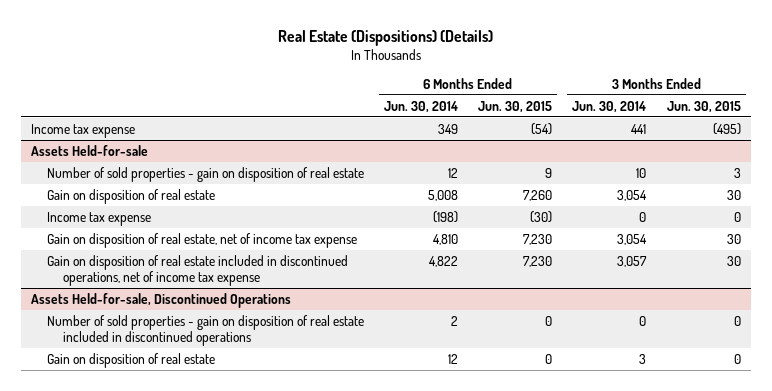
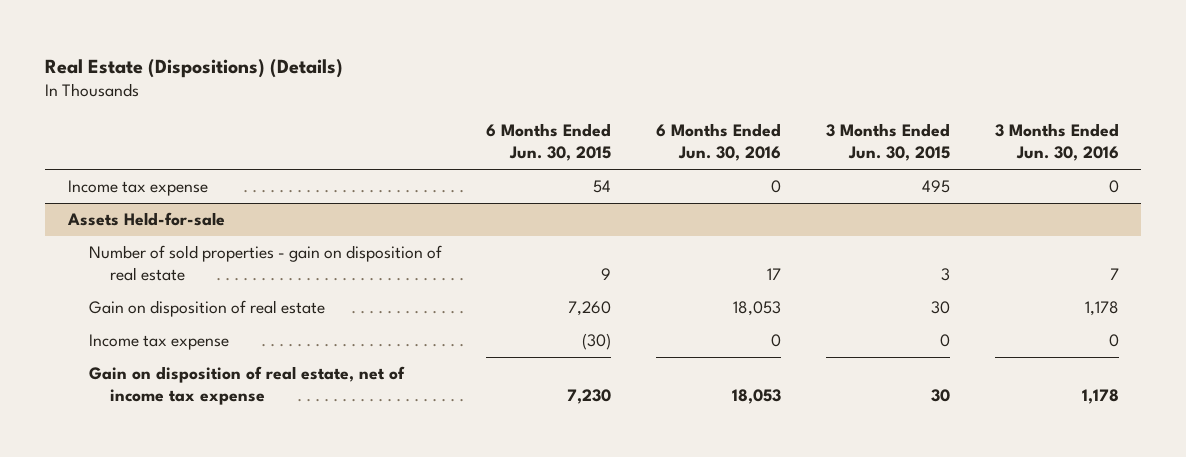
- | 6 Months Ended Jun. 30, 2014 | 6 Months Ended Jun. 30, 2015 | 3 Months Ended Jun. 30, 2014 | 3 Months Ended Jun. 30, 2015
+ | 6 Months Ended Jun. 30, 2015 | 6 Months Ended Jun. 30, 2016 | 3 Months Ended Jun. 30, 2015 | 3 Months Ended Jun. 30, 2016
- Income tax expense | 349 | (54) | 441 | (495)
+ Income tax expense | 54 | 0 | 495 | 0
@ Assets Held-for-sale
- Gain on disposition of real estate included in discontinued operations, net of income tax expense | 4,822 | 7,230 | 3,057 | 30
- Assets Held-for-sale, Discontinued Operations
- Number of sold properties - gain on disposition of real estate included in discontinued operations | 2 | 0 | 0 | 0
- Gain on disposition of real estate | 12 | 0 | 3 | 0

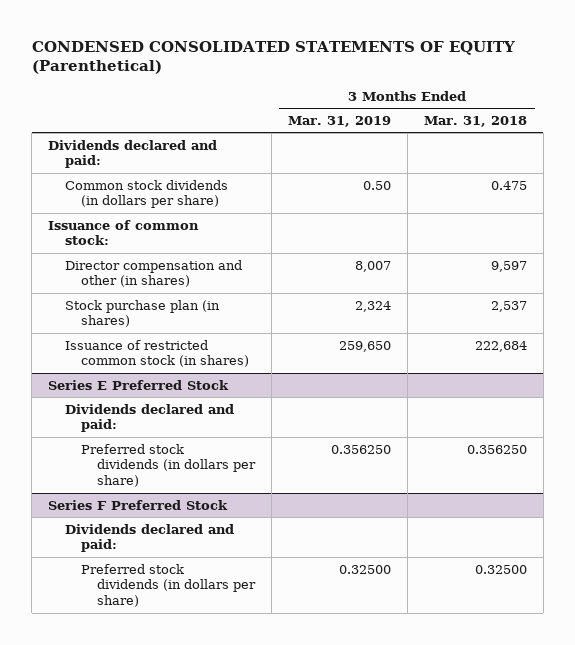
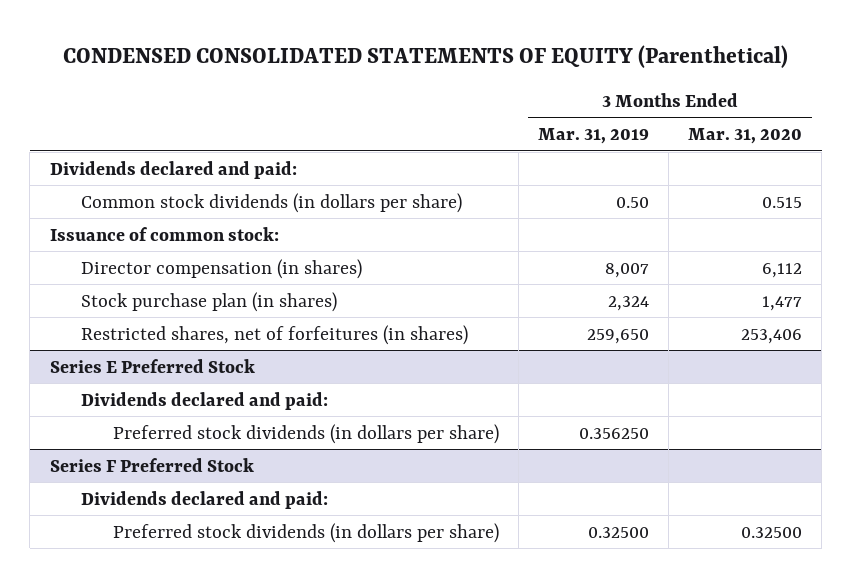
- | 3 Months Ended Mar. 31, 2019 | 3 Months Ended Mar. 31, 2018
+ | 3 Months Ended Mar. 31, 2019 | 3 Months Ended Mar. 31, 2020
- Director compensation and other (in shares) | 8,007 | 9,597
+ Director compensation (in shares) | 8,007 | 6,112
- Issuance of restricted common stock (in shares) | 259,650 | 222,684
+ Restricted shares, net of forfeitures (in shares) | 259,650 | 253,406

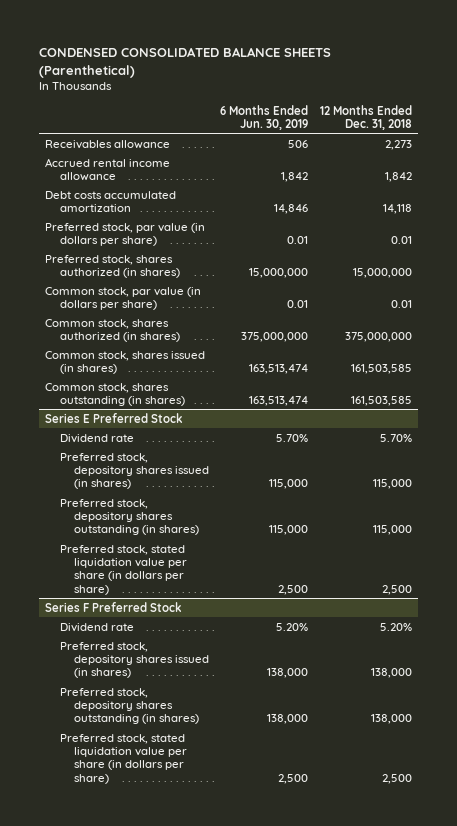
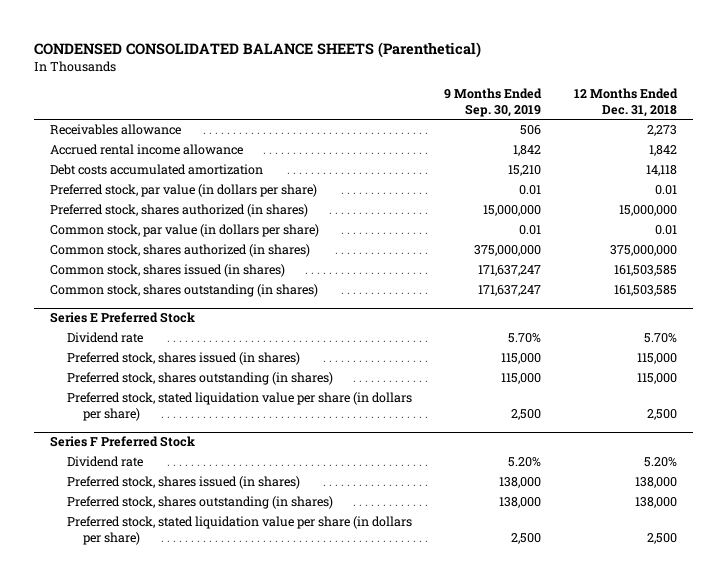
- | 6 Months Ended Jun. 30, 2019 | 12 Months Ended Dec. 31, 2018
+ | 9 Months Ended Sep. 30, 2019 | 12 Months Ended Dec. 31, 2018
@ Series E Preferred Stock
- Preferred stock, depository shares issued (in shares) | 115,000 | 115,000
- Preferred stock, depository shares outstanding (in shares) | 115,000 | 115,000
+ Preferred stock, shares issued (in shares) | 115,000 | 115,000
+ Preferred stock, shares outstanding (in shares) | 115,000 | 115,000
@ Series F Preferred Stock
- Preferred stock, depository shares issued (in shares) | 138,000 | 138,000
- Preferred stock, depository shares outstanding (in shares) | 138,000 | 138,000
+ Preferred stock, shares issued (in shares) | 138,000 | 138,000
+ Preferred stock, shares outstanding (in shares) | 138,000 | 138,000

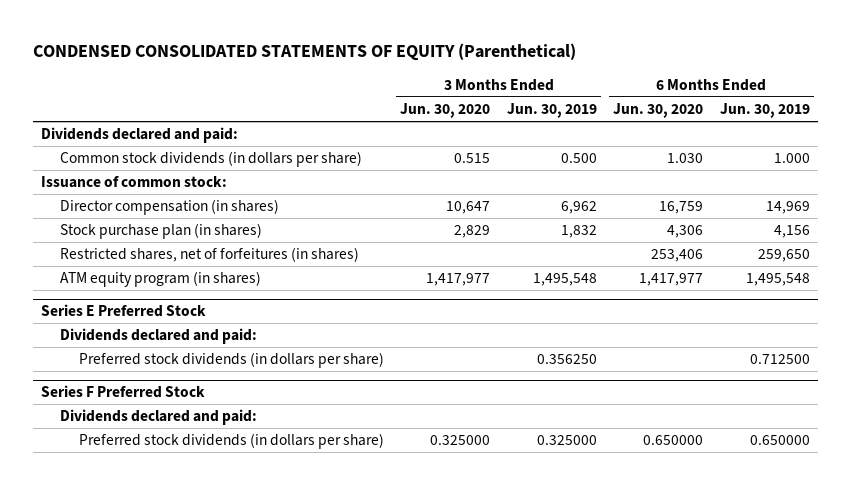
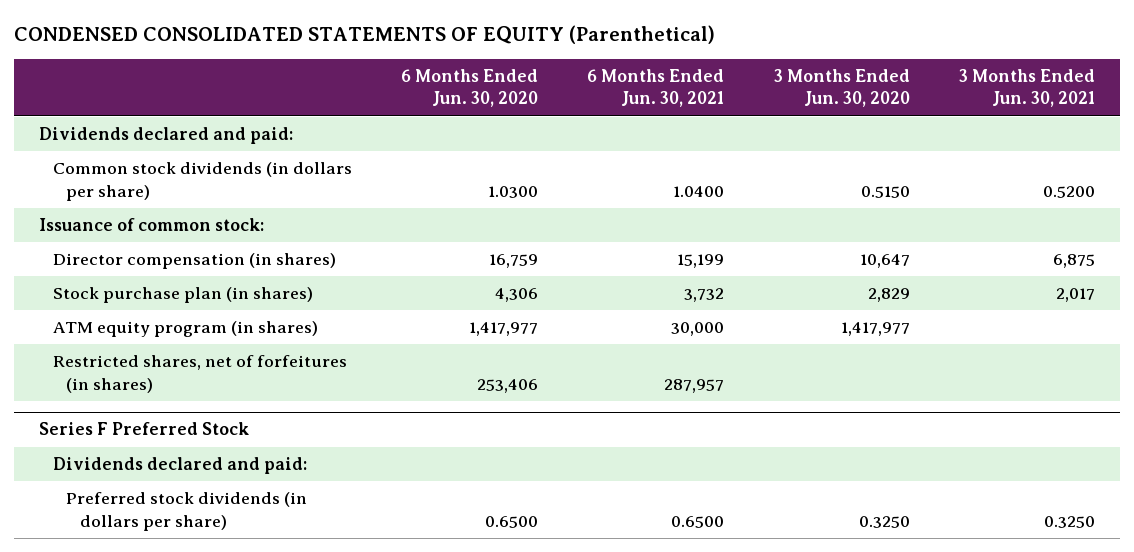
- | 3 Months Ended Jun. 30, 2020 | 3 Months Ended Jun. 30, 2019 | 6 Months Ended Jun. 30, 2020 | 6 Months Ended Jun. 30, 2019
+ | 6 Months Ended Jun. 30, 2020 | 6 Months Ended Jun. 30, 2021 | 3 Months Ended Jun. 30, 2020 | 3 Months Ended Jun. 30, 2021
- Common stock dividends (in dollars per share) | 0.515 | 0.500 | 1.030 | 1.000
+ Common stock dividends (in dollars per share) | 1.0300 | 1.0400 | 0.5150 | 0.5200
- Series E Preferred Stock
- Dividends declared and paid:
- Preferred stock dividends (in dollars per share) | | 0.356250 | | 0.712500
moved down: Restricted shares, net of forfeitures (in shares) | 253,406 | 287,957 | |
@ Series F Preferred Stock
- Preferred stock dividends (in dollars per share) | 0.325000 | 0.325000 | 0.650000 | 0.650000
+ Preferred stock dividends (in dollars per share) | 0.6500 | 0.6500 | 0.3250 | 0.3250

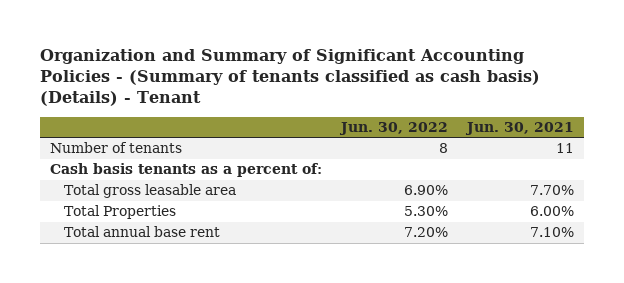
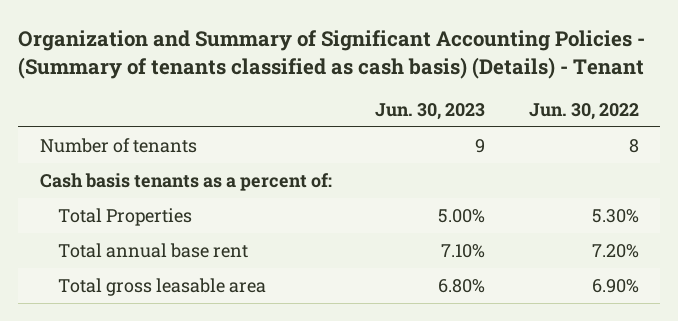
- | Jun. 30, 2022 | Jun. 30, 2021
+ | Jun. 30, 2023 | Jun. 30, 2022
moved down: Total gross leasable area | 6.80% | 6.90%

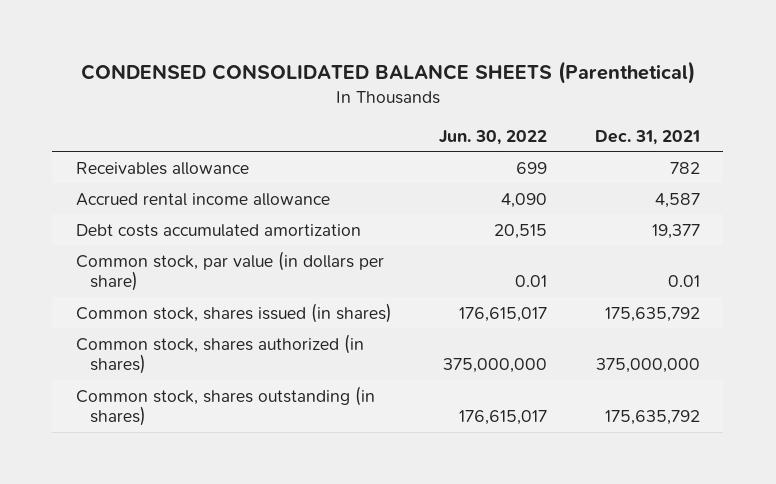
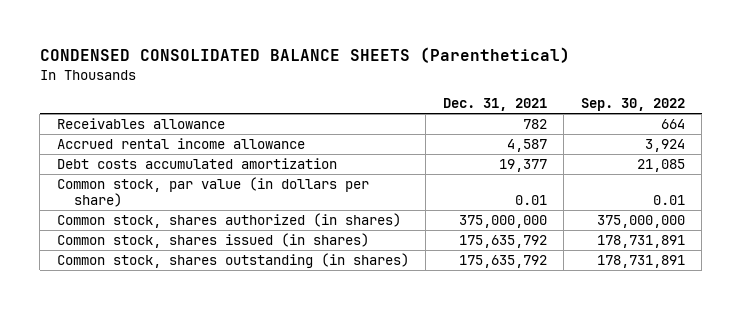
- | Jun. 30, 2022 | Dec. 31, 2021
+ | Dec. 31, 2021 | Sep. 30, 2022
moved down: Common stock, shares issued (in shares) | 175,635,792 | 178,731,891

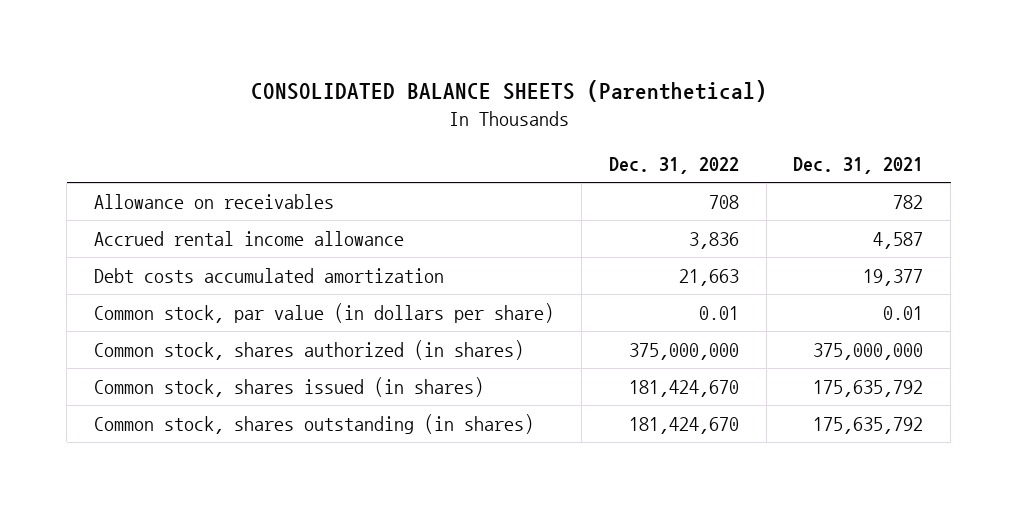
- CONDENSED CONSOLIDATED BALANCE SHEETS (Parenthetical)
+ CONSOLIDATED BALANCE SHEETS (Parenthetical)
- | Dec. 31, 2021 | Sep. 30, 2022
+ | Dec. 31, 2022 | Dec. 31, 2021
- Receivables allowance | 782 | 664
+ Allowance on receivables | 708 | 782

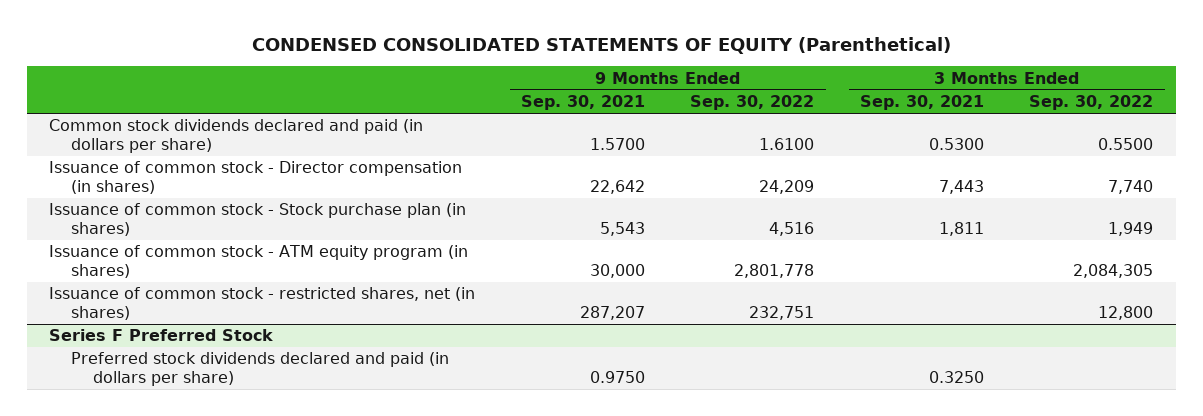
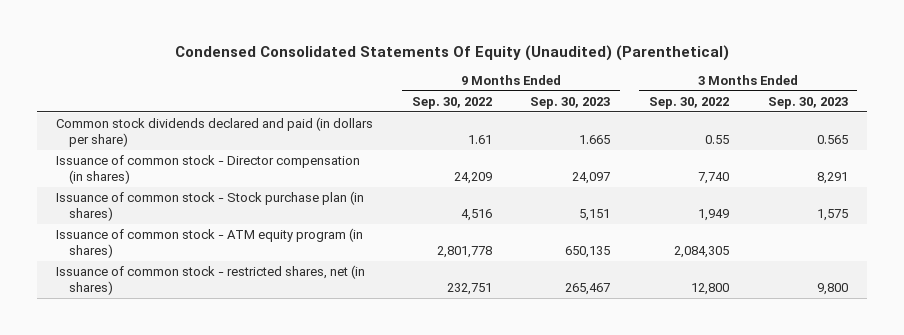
- CONDENSED CONSOLIDATED STATEMENTS OF EQUITY (Parenthetical)
+ Condensed Consolidated Statements Of Equity (Unaudited) (Parenthetical)
- | 9 Months Ended Sep. 30, 2021 | 9 Months Ended Sep. 30, 2022 | 3 Months Ended Sep. 30, 2021 | 3 Months Ended Sep. 30, 2022
+ | 9 Months Ended Sep. 30, 2022 | 9 Months Ended Sep. 30, 2023 | 3 Months Ended Sep. 30, 2022 | 3 Months Ended Sep. 30, 2023
- Common stock dividends declared and paid (in dollars per share) | 1.5700 | 1.6100 | 0.5300 | 0.5500
+ Common stock dividends declared and paid (in dollars per share) | 1.61 | 1.665 | 0.55 | 0.565
- Series F Preferred Stock
- Preferred stock dividends declared and paid (in dollars per share) | 0.9750 | | 0.3250 |

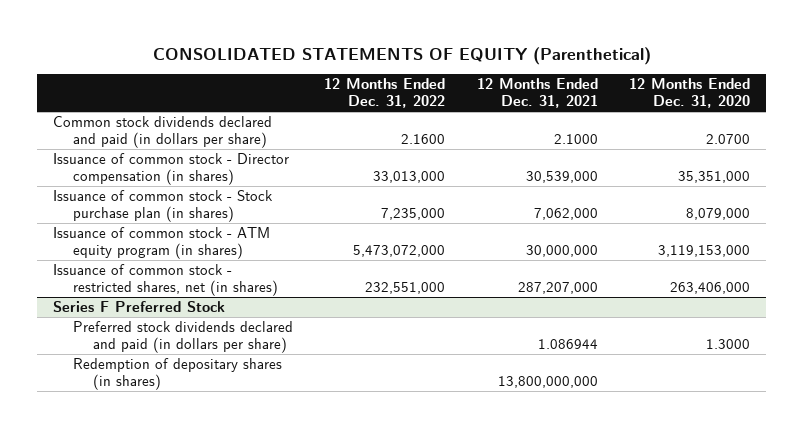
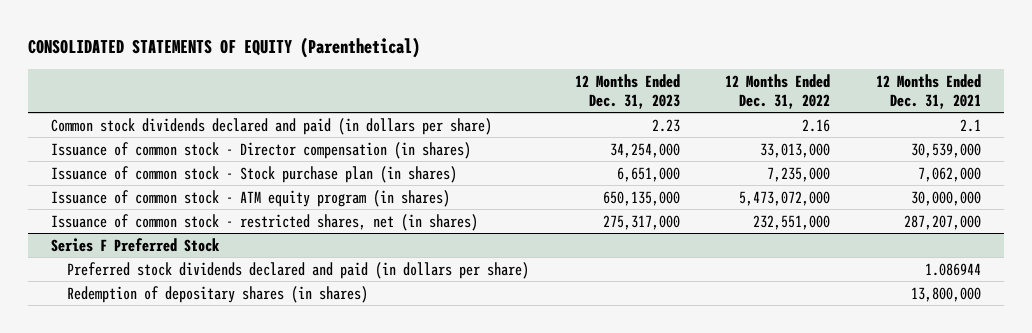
- | 12 Months Ended Dec. 31, 2022 | 12 Months Ended Dec. 31, 2021 | 12 Months Ended Dec. 31, 2020
+ | 12 Months Ended Dec. 31, 2023 | 12 Months Ended Dec. 31, 2022 | 12 Months Ended Dec. 31, 2021
- Common stock dividends declared and paid (in dollars per share) | 2.1600 | 2.1000 | 2.0700
+ Common stock dividends declared and paid (in dollars per share) | 2.23 | 2.16 | 2.1
@ Series F Preferred Stock
- Redemption of depositary shares (in shares) | | 13,800,000,000 |
+ Redemption of depositary shares (in shares) | | | 13,800,000

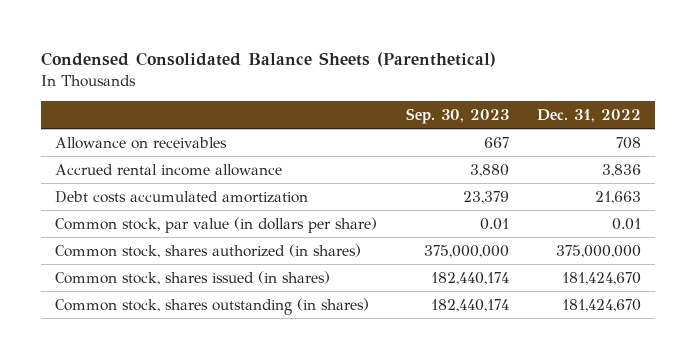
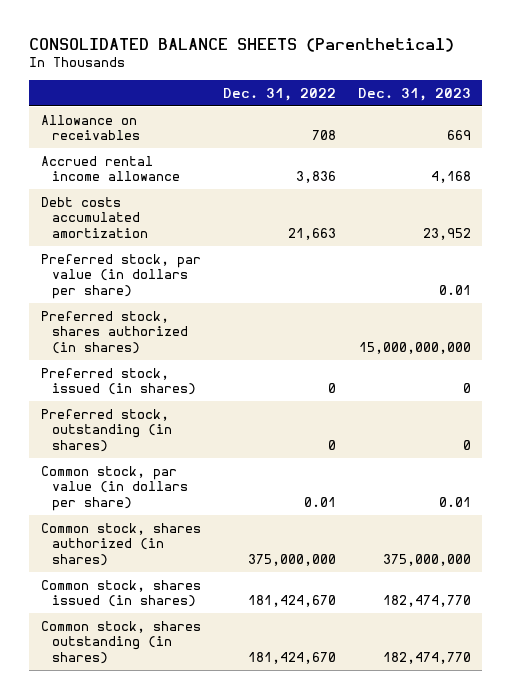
- Condensed Consolidated Balance Sheets (Parenthetical)
+ CONSOLIDATED BALANCE SHEETS (Parenthetical)
- | Sep. 30, 2023 | Dec. 31, 2022
+ | Dec. 31, 2022 | Dec. 31, 2023
+ Preferred stock, par value (in dollars per share) | | 0.01
+ Preferred stock, shares authorized (in shares) | | 15,000,000,000
+ Preferred stock, issued (in shares) | 0 | 0
+ Preferred stock, outstanding (in shares) | 0 | 0

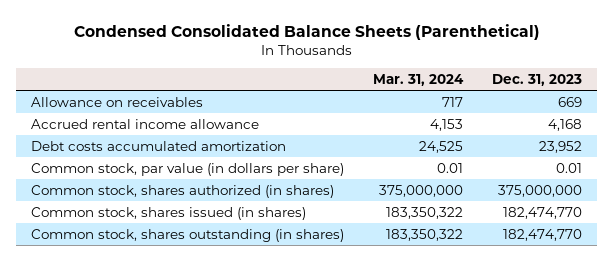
- CONSOLIDATED BALANCE SHEETS (Parenthetical)
+ Condensed Consolidated Balance Sheets (Parenthetical)
- | Dec. 31, 2022 | Dec. 31, 2023
+ | Mar. 31, 2024 | Dec. 31, 2023
- Preferred stock, par value (in dollars per share) | | 0.01
- Preferred stock, shares authorized (in shares) | | 15,000,000,000
- Preferred stock, issued (in shares) | 0 | 0
- Preferred stock, outstanding (in shares) | 0 | 0

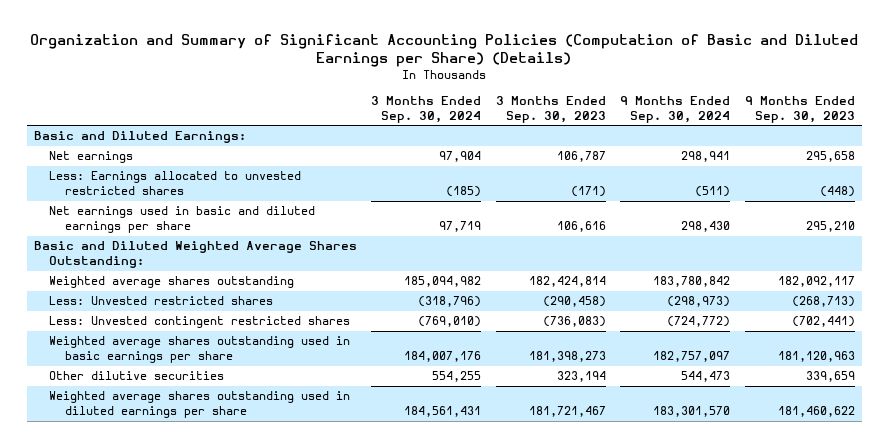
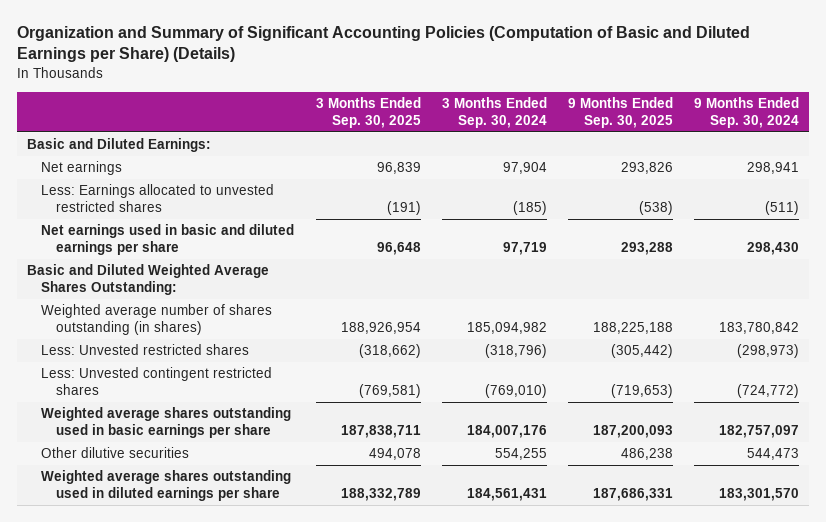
- | 3 Months Ended Sep. 30, 2024 | 3 Months Ended Sep. 30, 2023 | 9 Months Ended Sep. 30, 2024 | 9 Months Ended Sep. 30, 2023
+ | 3 Months Ended Sep. 30, 2025 | 3 Months Ended Sep. 30, 2024 | 9 Months Ended Sep. 30, 2025 | 9 Months Ended Sep. 30, 2024
- Weighted average shares outstanding | 185,094,982 | 182,424,814 | 183,780,842 | 182,092,117
+ Weighted average number of shares outstanding (in shares) | 188,926,954 | 185,094,982 | 188,225,188 | 183,780,842

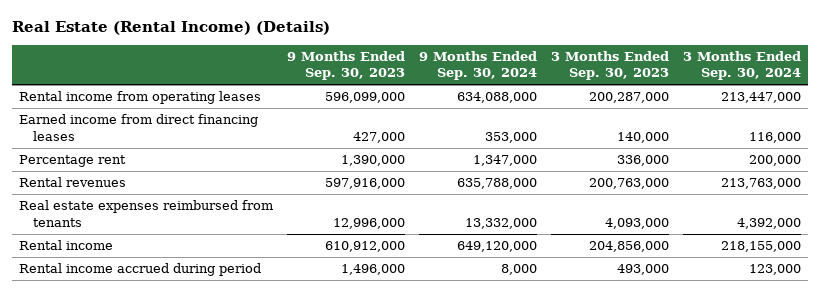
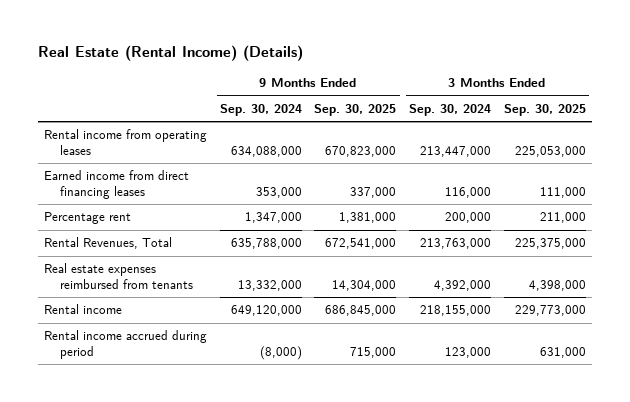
- | 9 Months Ended Sep. 30, 2023 | 9 Months Ended Sep. 30, 2024 | 3 Months Ended Sep. 30, 2023 | 3 Months Ended Sep. 30, 2024
+ | 9 Months Ended Sep. 30, 2024 | 9 Months Ended Sep. 30, 2025 | 3 Months Ended Sep. 30, 2024 | 3 Months Ended Sep. 30, 2025
- Rental revenues | 597,916,000 | 635,788,000 | 200,763,000 | 213,763,000
+ Rental Revenues, Total | 635,788,000 | 672,541,000 | 213,763,000 | 225,375,000
- Rental income accrued during period | 1,496,000 | 8,000 | 493,000 | 123,000
+ Rental income accrued during period | (8,000) | 715,000 | 123,000 | 631,000

